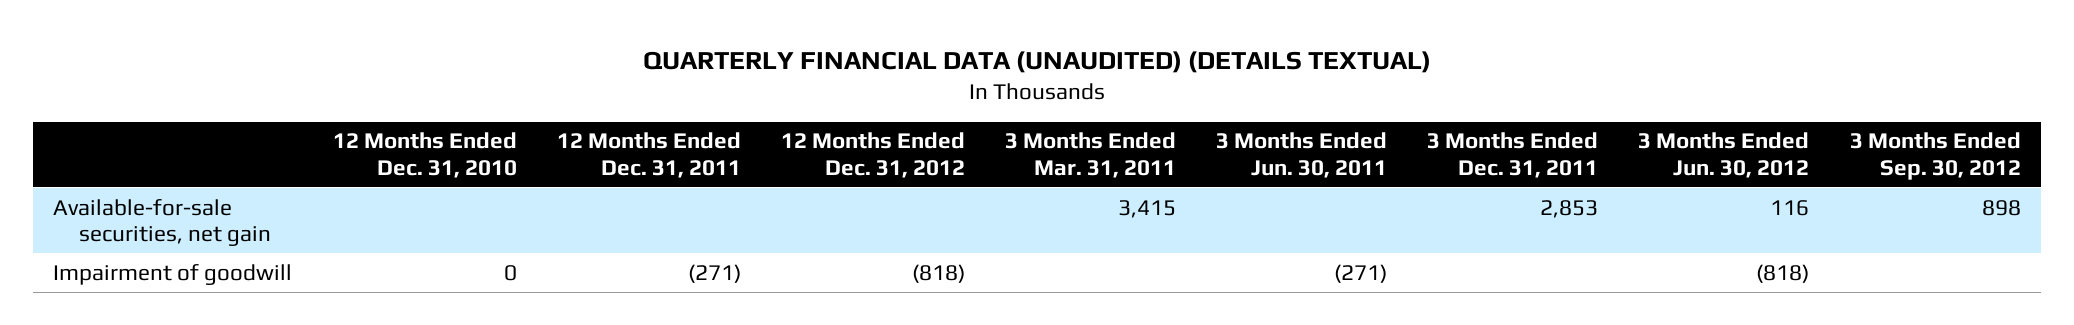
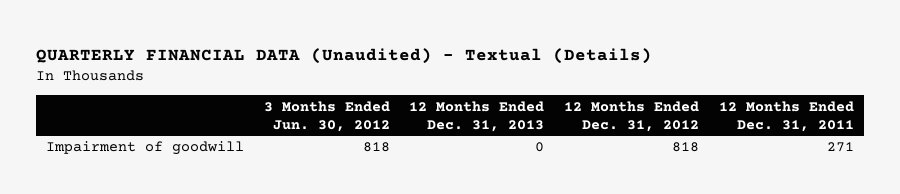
- QUARTERLY FINANCIAL DATA (UNAUDITED) (DETAILS TEXTUAL)
+ QUARTERLY FINANCIAL DATA (Unaudited) - Textual (Details)
- | 12 Months Ended Dec. 31, 2010 | 12 Months Ended Dec. 31, 2011 | 12 Months Ended Dec. 31, 2012 | 3 Months Ended Mar. 31, 2011 | 3 Months Ended Jun. 30, 2011 | 3 Months Ended Dec. 31, 2011 | 3 Months Ended Jun. 30, 2012 | 3 Months Ended Sep. 30, 2012
+ | 3 Months Ended Jun. 30, 2012 | 12 Months Ended Dec. 31, 2013 | 12 Months Ended Dec. 31, 2012 | 12 Months Ended Dec. 31, 2011
- Available-for-sale securities, net gain | | | | 3,415 | | 2,853 | 116 | 898
- Impairment of goodwill | 0 | (271) | (818) | | (271) | | (818) |
+ Impairment of goodwill | 818 | 0 | 818 | 271

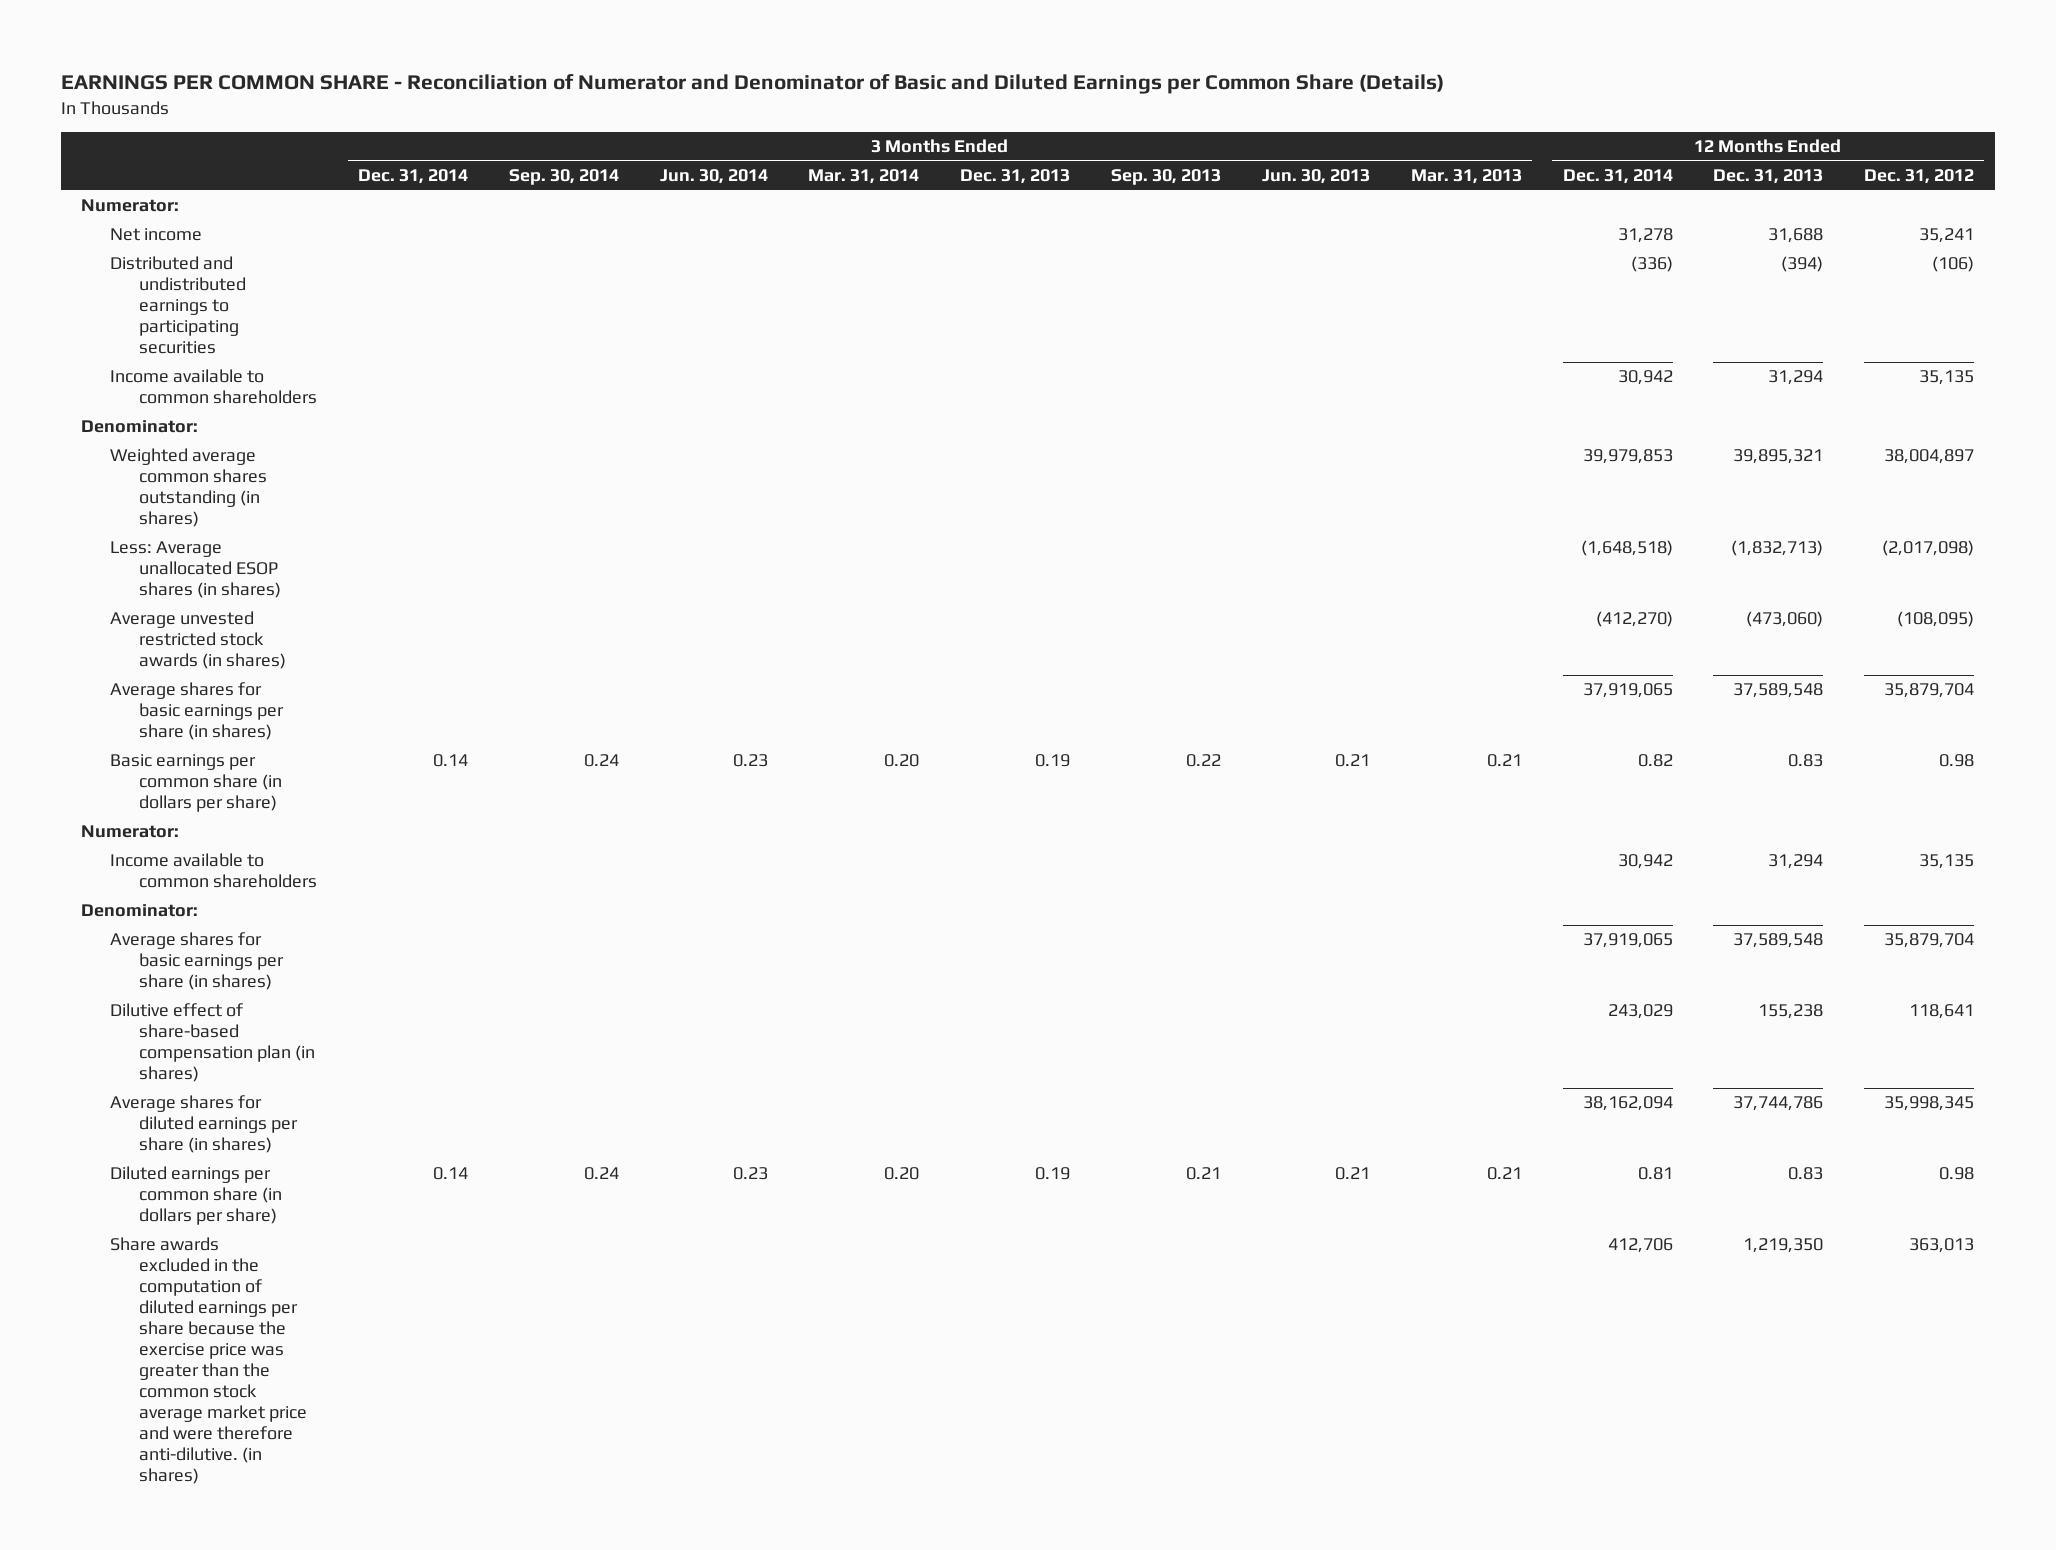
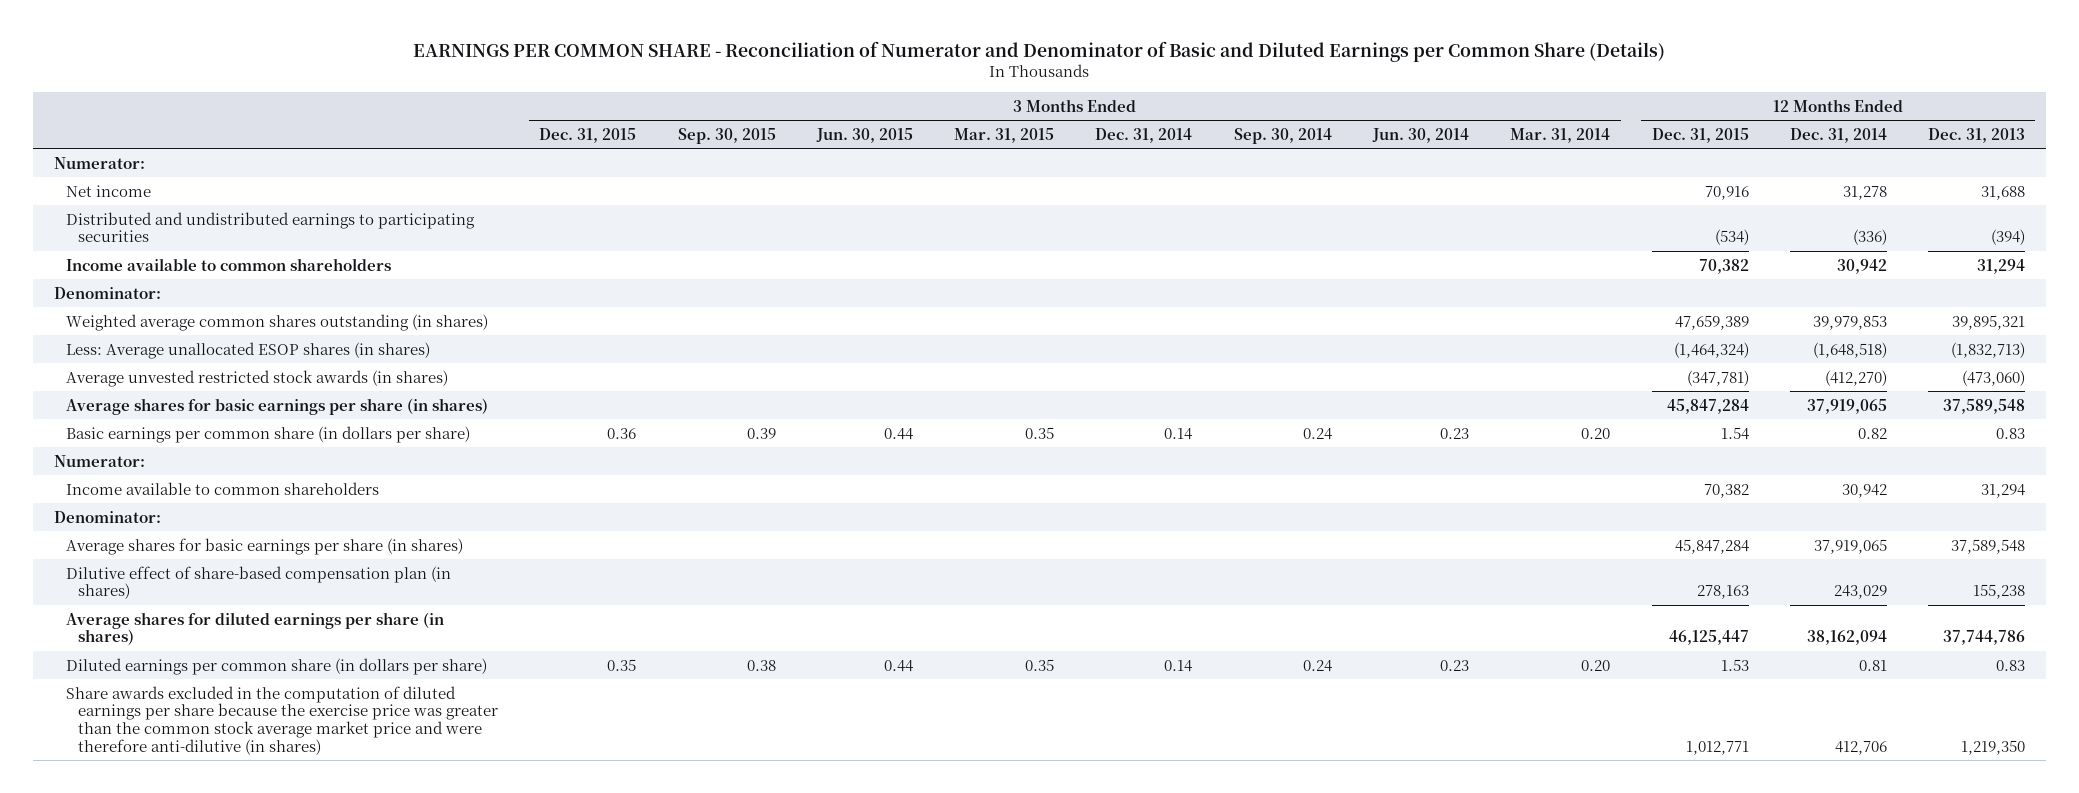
- | 3 Months Ended Dec. 31, 2014 | 3 Months Ended Sep. 30, 2014 | 3 Months Ended Jun. 30, 2014 | 3 Months Ended Mar. 31, 2014 | 3 Months Ended Dec. 31, 2013 | 3 Months Ended Sep. 30, 2013 | 3 Months Ended Jun. 30, 2013 | 3 Months Ended Mar. 31, 2013 | 12 Months Ended Dec. 31, 2014 | 12 Months Ended Dec. 31, 2013 | 12 Months Ended Dec. 31, 2012
+ | 3 Months Ended Dec. 31, 2015 | 3 Months Ended Sep. 30, 2015 | 3 Months Ended Jun. 30, 2015 | 3 Months Ended Mar. 31, 2015 | 3 Months Ended Dec. 31, 2014 | 3 Months Ended Sep. 30, 2014 | 3 Months Ended Jun. 30, 2014 | 3 Months Ended Mar. 31, 2014 | 12 Months Ended Dec. 31, 2015 | 12 Months Ended Dec. 31, 2014 | 12 Months Ended Dec. 31, 2013
- Share awards excluded in the computation of diluted earnings per share because the exercise price was greater than the common stock average market price and were therefore anti-dilutive. (in shares) | | | | | | | | | 412,706 | 1,219,350 | 363,013
+ Share awards excluded in the computation of diluted earnings per share because the exercise price was greater than the common stock average market price and were therefore anti-dilutive (in shares) | | | | | | | | | 1,012,771 | 412,706 | 1,219,350

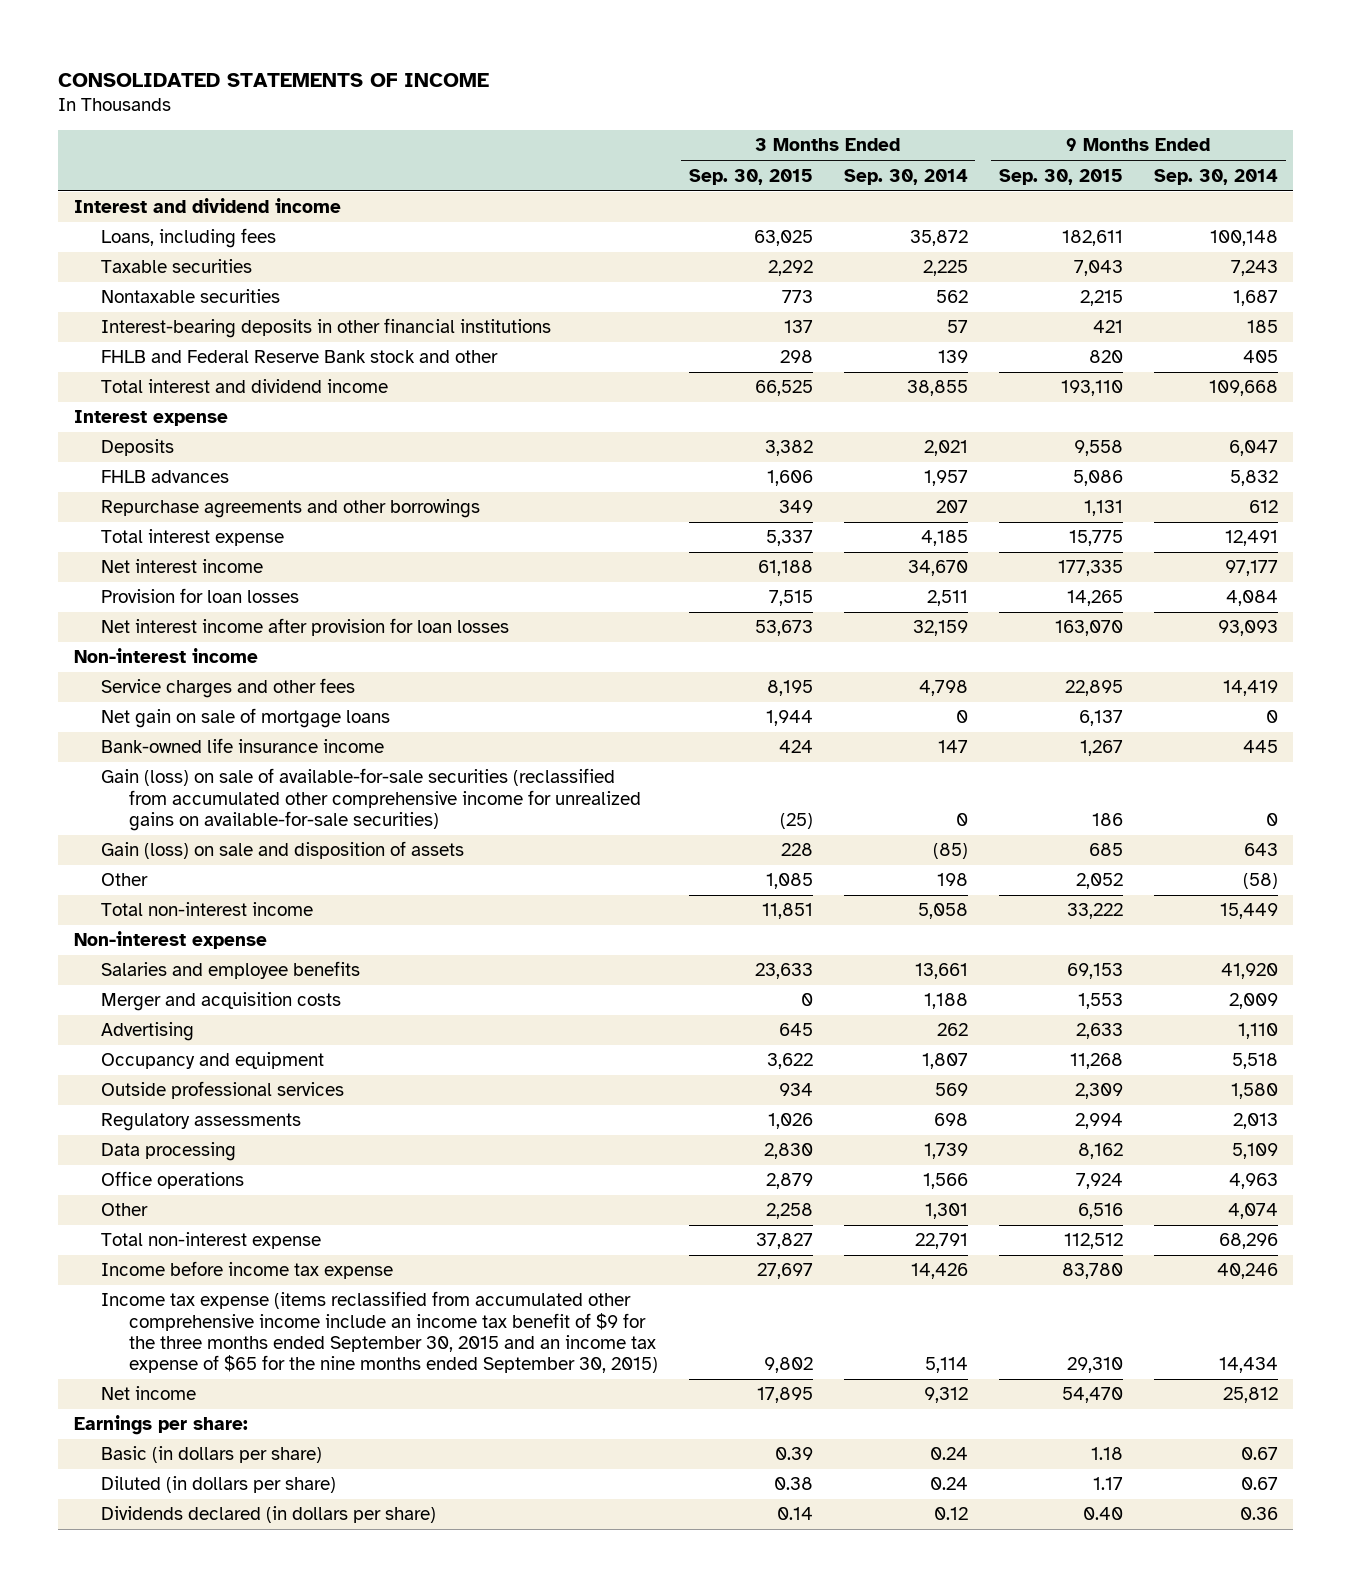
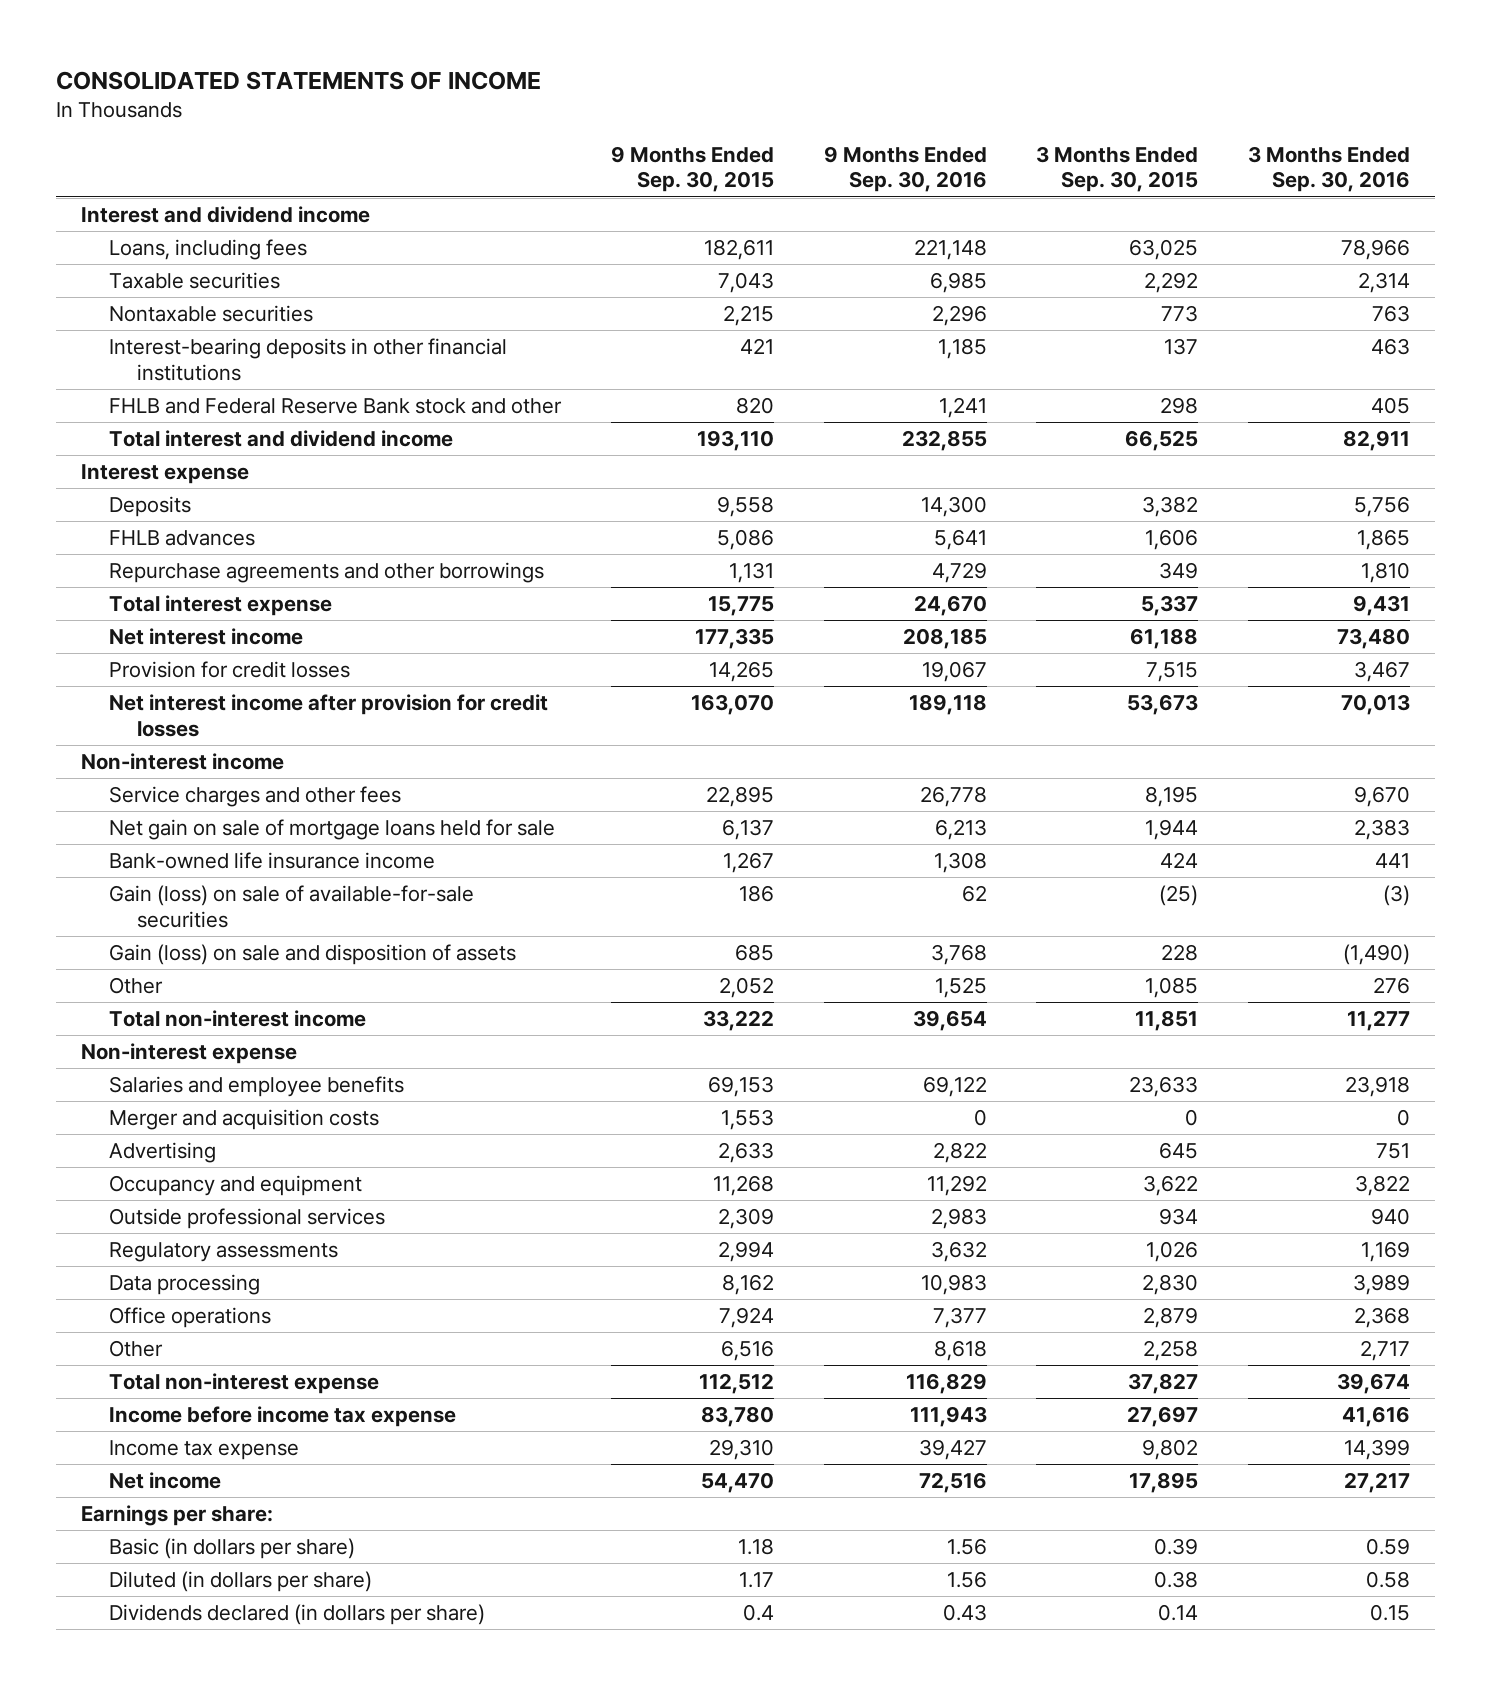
- | 3 Months Ended Sep. 30, 2015 | 3 Months Ended Sep. 30, 2014 | 9 Months Ended Sep. 30, 2015 | 9 Months Ended Sep. 30, 2014
+ | 9 Months Ended Sep. 30, 2015 | 9 Months Ended Sep. 30, 2016 | 3 Months Ended Sep. 30, 2015 | 3 Months Ended Sep. 30, 2016
- Provision for loan losses | 7,515 | 2,511 | 14,265 | 4,084
- Net interest income after provision for loan losses | 53,673 | 32,159 | 163,070 | 93,093
+ Provision for credit losses | 14,265 | 19,067 | 7,515 | 3,467
+ Net interest income after provision for credit losses | 163,070 | 189,118 | 53,673 | 70,013
- Net gain on sale of mortgage loans | 1,944 | 0 | 6,137 | 0
+ Net gain on sale of mortgage loans held for sale | 6,137 | 6,213 | 1,944 | 2,383
- Gain (loss) on sale of available-for-sale securities (reclassified from accumulated other comprehensive income for unrealized gains on available-for-sale securities) | (25) | 0 | 186 | 0
+ Gain (loss) on sale of available-for-sale securities | 186 | 62 | (25) | (3)
- Income tax expense (items reclassified from accumulated other comprehensive income include an income tax benefit of $9 for the three months ended September 30, 2015 and an income tax expense of $65 for the nine months ended September 30, 2015) | 9,802 | 5,114 | 29,310 | 14,434
+ Income tax expense | 29,310 | 39,427 | 9,802 | 14,399
- Dividends declared (in dollars per share) | 0.14 | 0.12 | 0.40 | 0.36
+ Dividends declared (in dollars per share) | 0.4 | 0.43 | 0.14 | 0.15

